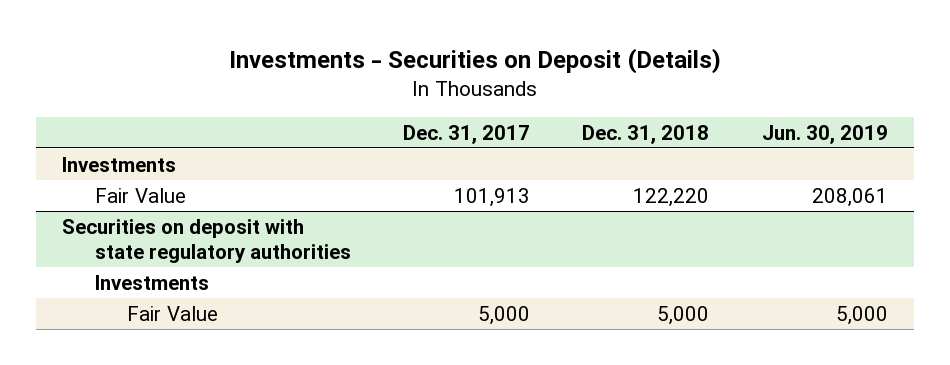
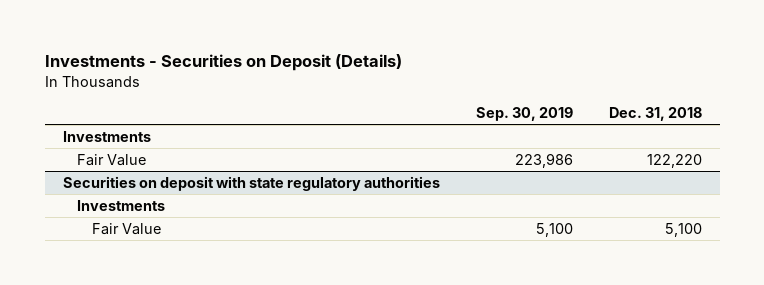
- | Dec. 31, 2017 | Dec. 31, 2018 | Jun. 30, 2019
+ | Sep. 30, 2019 | Dec. 31, 2018
@ Securities on deposit with state regulatory authorities
- Fair Value | 5,000 | 5,000 | 5,000
+ Fair Value | 5,100 | 5,100

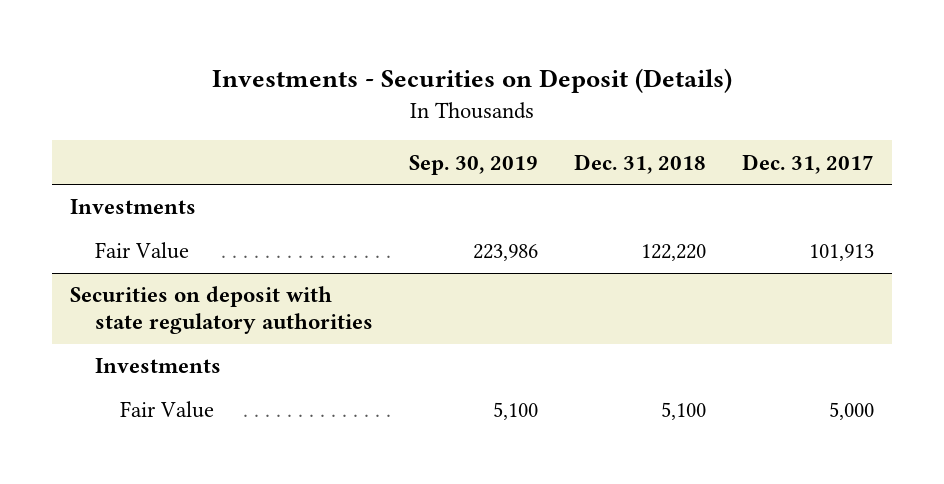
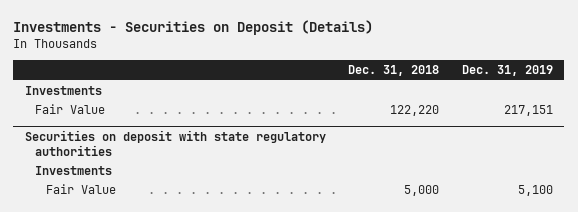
- | Sep. 30, 2019 | Dec. 31, 2018 | Dec. 31, 2017
+ | Dec. 31, 2018 | Dec. 31, 2019
@ Securities on deposit with state regulatory authorities
- Fair Value | 5,100 | 5,100 | 5,000
+ Fair Value | 5,000 | 5,100

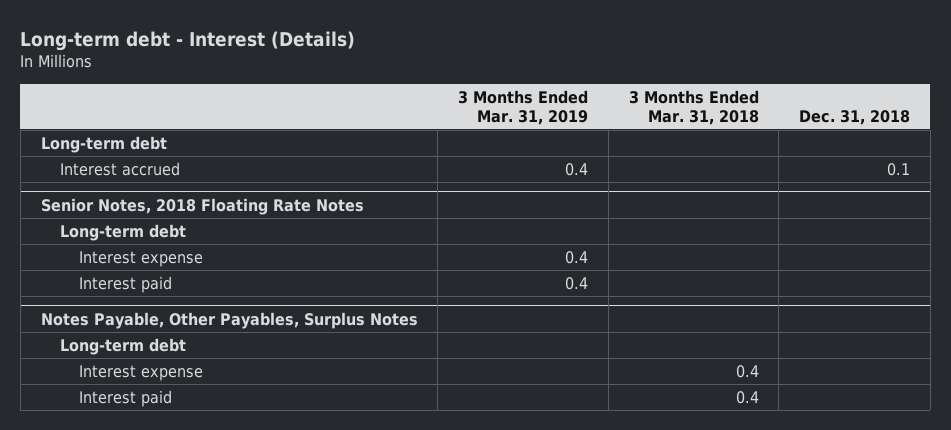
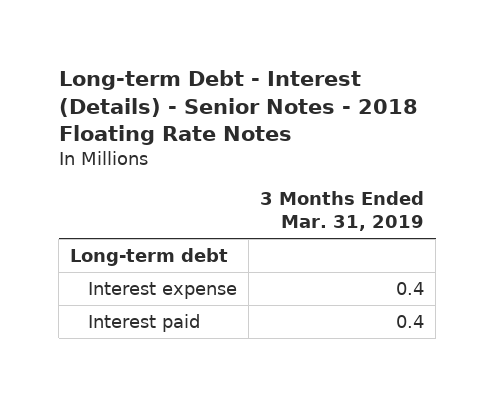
- Long-term debt - Interest (Details)
+ Long-term Debt - Interest (Details) - Senior Notes - 2018 Floating Rate Notes
- | 3 Months Ended Mar. 31, 2019 | 3 Months Ended Mar. 31, 2018 | Dec. 31, 2018
+ | 3 Months Ended Mar. 31, 2019
- Interest accrued | 0.4 | | 0.1
- Senior Notes, 2018 Floating Rate Notes
- Long-term debt
- Notes Payable, Other Payables, Surplus Notes
- Long-term debt
- Interest expense | | 0.4 |
- Interest paid | | 0.4 |

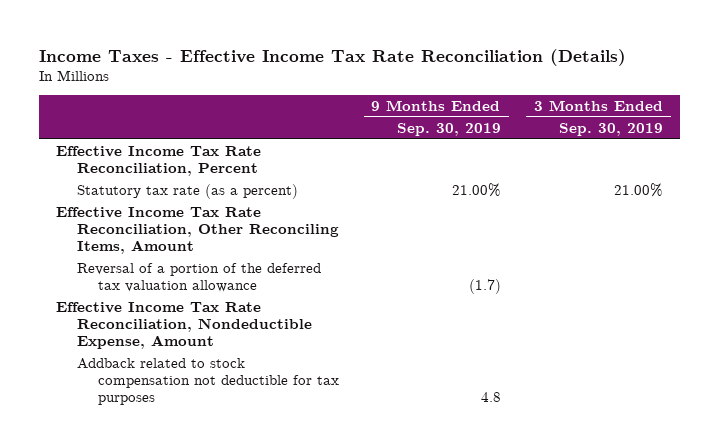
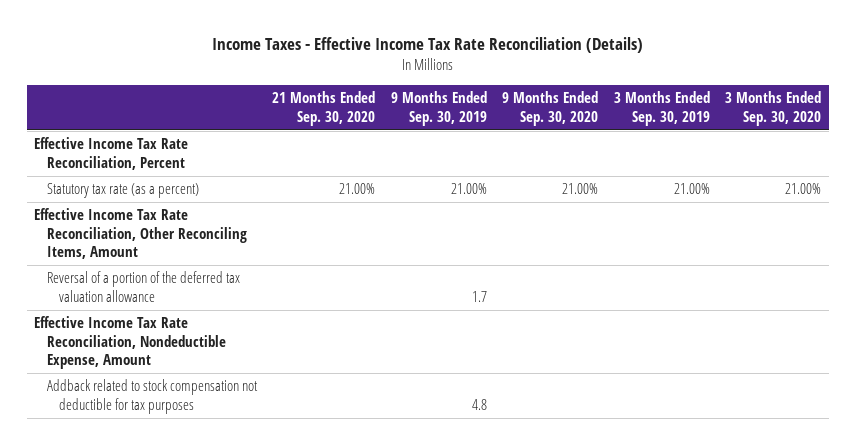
- | 9 Months Ended Sep. 30, 2019 | 3 Months Ended Sep. 30, 2019
+ | 21 Months Ended Sep. 30, 2020 | 9 Months Ended Sep. 30, 2019 | 9 Months Ended Sep. 30, 2020 | 3 Months Ended Sep. 30, 2019 | 3 Months Ended Sep. 30, 2020
- Reversal of a portion of the deferred tax valuation allowance | (1.7) |
+ Reversal of a portion of the deferred tax valuation allowance | | 1.7 | | |

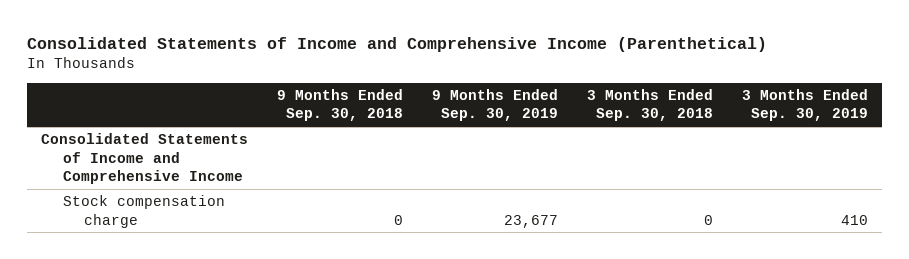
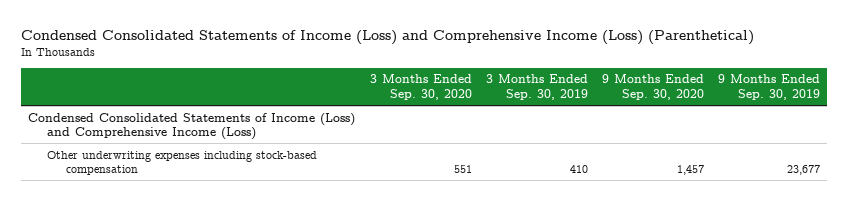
- Consolidated Statements of Income and Comprehensive Income (Parenthetical)
+ Condensed Consolidated Statements of Income (Loss) and Comprehensive Income (Loss) (Parenthetical)
- | 9 Months Ended Sep. 30, 2018 | 9 Months Ended Sep. 30, 2019 | 3 Months Ended Sep. 30, 2018 | 3 Months Ended Sep. 30, 2019
+ | 3 Months Ended Sep. 30, 2020 | 3 Months Ended Sep. 30, 2019 | 9 Months Ended Sep. 30, 2020 | 9 Months Ended Sep. 30, 2019
- Consolidated Statements of Income and Comprehensive Income
- Stock compensation charge | 0 | 23,677 | 0 | 410
+ Condensed Consolidated Statements of Income (Loss) and Comprehensive Income (Loss)
+ Other underwriting expenses including stock-based compensation | 551 | 410 | 1,457 | 23,677

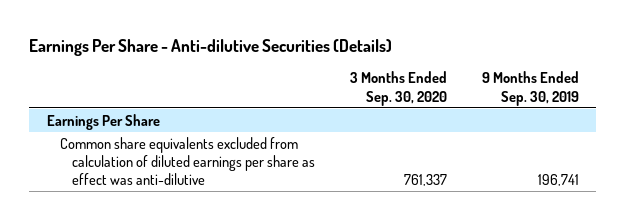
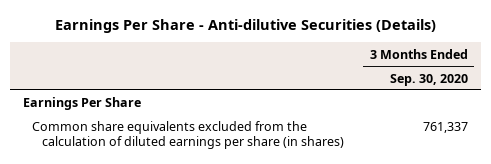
- | 3 Months Ended Sep. 30, 2020 | 9 Months Ended Sep. 30, 2019
+ | 3 Months Ended Sep. 30, 2020
- Common share equivalents excluded from calculation of diluted earnings per share as effect was anti-dilutive | 761,337 | 196,741
+ Common share equivalents excluded from the calculation of diluted earnings per share (in shares) | 761,337

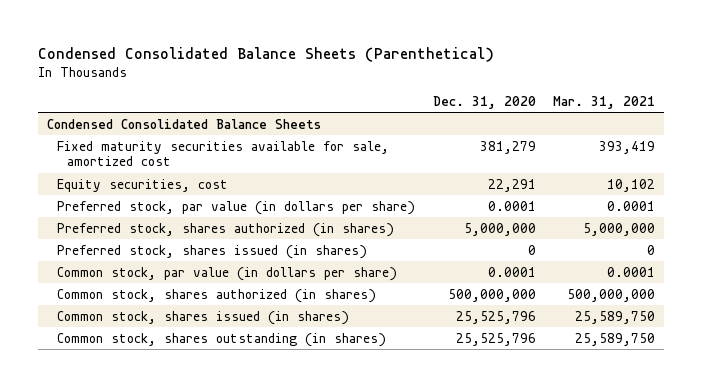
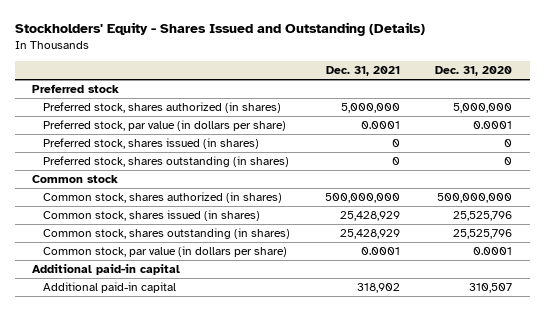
- Condensed Consolidated Balance Sheets (Parenthetical)
+ Stockholders' Equity - Shares Issued and Outstanding (Details)
- | Dec. 31, 2020 | Mar. 31, 2021
+ | Dec. 31, 2021 | Dec. 31, 2020
- Condensed Consolidated Balance Sheets
- Fixed maturity securities available for sale, amortized cost | 381,279 | 393,419
- Equity securities, cost | 22,291 | 10,102
+ Preferred stock
moved down: Preferred stock, par value (in dollars per share) | 0.0001 | 0.0001
+ Preferred stock, shares outstanding (in shares) | 0 | 0
+ Common stock
moved down: Common stock, par value (in dollars per share) | 0.0001 | 0.0001
+ Additional paid-in capital
+ Additional paid-in capital | 318,902 | 310,507

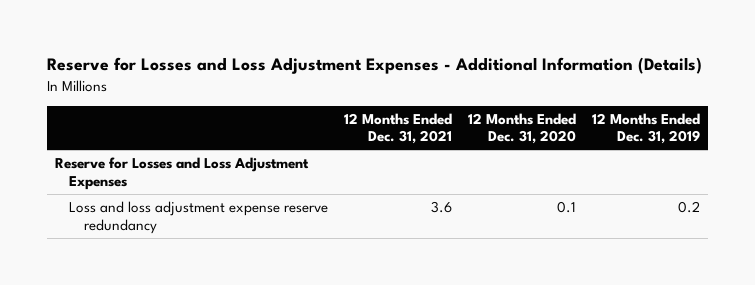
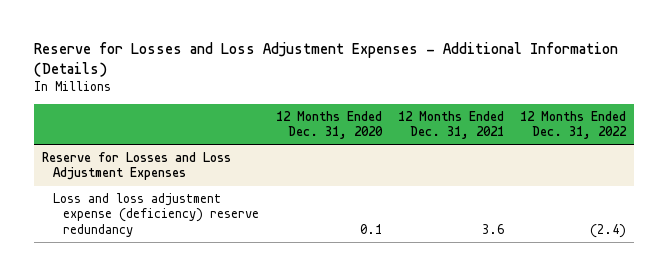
- | 12 Months Ended Dec. 31, 2021 | 12 Months Ended Dec. 31, 2020 | 12 Months Ended Dec. 31, 2019
+ | 12 Months Ended Dec. 31, 2020 | 12 Months Ended Dec. 31, 2021 | 12 Months Ended Dec. 31, 2022
- Loss and loss adjustment expense reserve redundancy | 3.6 | 0.1 | 0.2
+ Loss and loss adjustment expense (deficiency) reserve redundancy | 0.1 | 3.6 | (2.4)

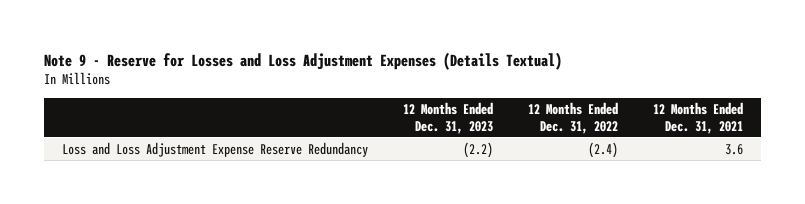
- Reserve for Losses and Loss Adjustment Expenses - Additional Information (Details)
+ Note 9 - Reserve for Losses and Loss Adjustment Expenses (Details Textual)
- | 12 Months Ended Dec. 31, 2020 | 12 Months Ended Dec. 31, 2021 | 12 Months Ended Dec. 31, 2022
+ | 12 Months Ended Dec. 31, 2023 | 12 Months Ended Dec. 31, 2022 | 12 Months Ended Dec. 31, 2021
- Reserve for Losses and Loss Adjustment Expenses
- Loss and loss adjustment expense (deficiency) reserve redundancy | 0.1 | 3.6 | (2.4)
+ Loss and Loss Adjustment Expense Reserve Redundancy | (2.2) | (2.4) | 3.6

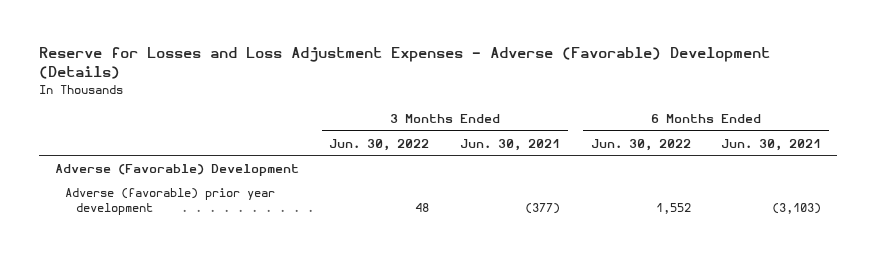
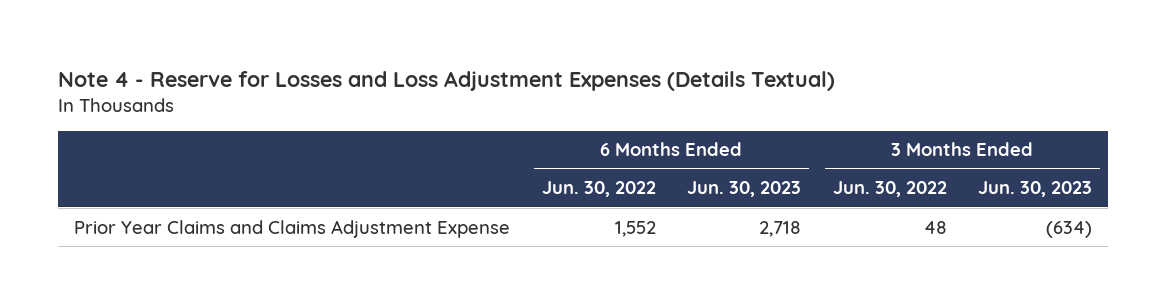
- Reserve for Losses and Loss Adjustment Expenses - Adverse (Favorable) Development (Details)
+ Note 4 - Reserve for Losses and Loss Adjustment Expenses (Details Textual)
- | 3 Months Ended Jun. 30, 2022 | 3 Months Ended Jun. 30, 2021 | 6 Months Ended Jun. 30, 2022 | 6 Months Ended Jun. 30, 2021
+ | 6 Months Ended Jun. 30, 2022 | 6 Months Ended Jun. 30, 2023 | 3 Months Ended Jun. 30, 2022 | 3 Months Ended Jun. 30, 2023
- Adverse (Favorable) Development
- Adverse (favorable) prior year development | 48 | (377) | 1,552 | (3,103)
+ Prior Year Claims and Claims Adjustment Expense | 1,552 | 2,718 | 48 | (634)

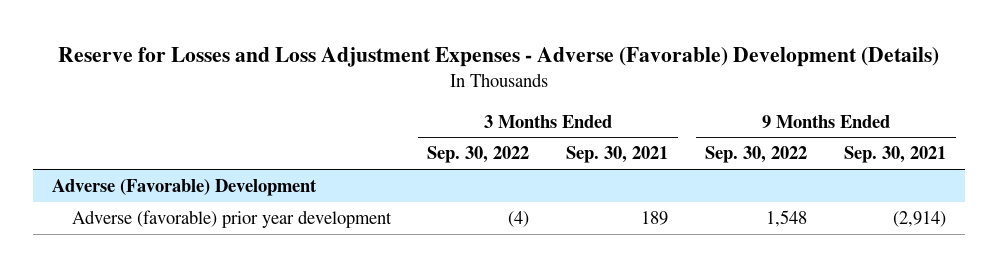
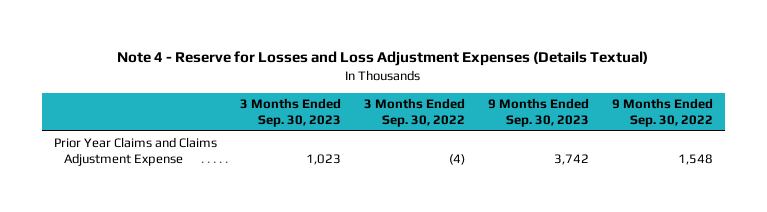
- Reserve for Losses and Loss Adjustment Expenses - Adverse (Favorable) Development (Details)
+ Note 4 - Reserve for Losses and Loss Adjustment Expenses (Details Textual)
- | 3 Months Ended Sep. 30, 2022 | 3 Months Ended Sep. 30, 2021 | 9 Months Ended Sep. 30, 2022 | 9 Months Ended Sep. 30, 2021
+ | 3 Months Ended Sep. 30, 2023 | 3 Months Ended Sep. 30, 2022 | 9 Months Ended Sep. 30, 2023 | 9 Months Ended Sep. 30, 2022
- Adverse (Favorable) Development
- Adverse (favorable) prior year development | (4) | 189 | 1,548 | (2,914)
+ Prior Year Claims and Claims Adjustment Expense | 1,023 | (4) | 3,742 | 1,548

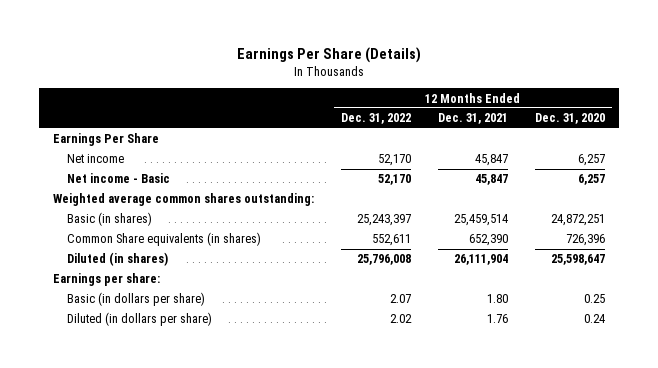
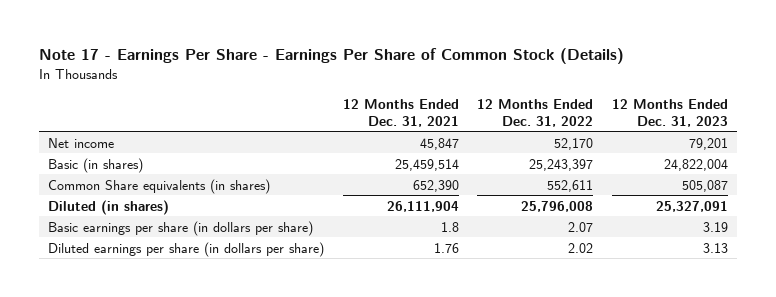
- Earnings Per Share (Details)
+ Note 17 - Earnings Per Share - Earnings Per Share of Common Stock (Details)
- | 12 Months Ended Dec. 31, 2022 | 12 Months Ended Dec. 31, 2021 | 12 Months Ended Dec. 31, 2020
+ | 12 Months Ended Dec. 31, 2021 | 12 Months Ended Dec. 31, 2022 | 12 Months Ended Dec. 31, 2023
- Earnings Per Share
- Net income - Basic | 52,170 | 45,847 | 6,257
- Weighted average common shares outstanding:
- Earnings per share:
- Basic (in dollars per share) | 2.07 | 1.80 | 0.25
- Diluted (in dollars per share) | 2.02 | 1.76 | 0.24
+ Basic earnings per share (in dollars per share) | 1.8 | 2.07 | 3.19
+ Diluted earnings per share (in dollars per share) | 1.76 | 2.02 | 3.13

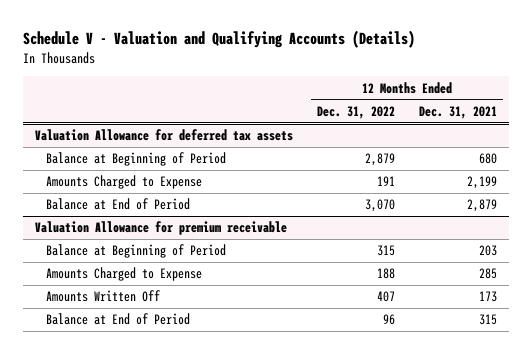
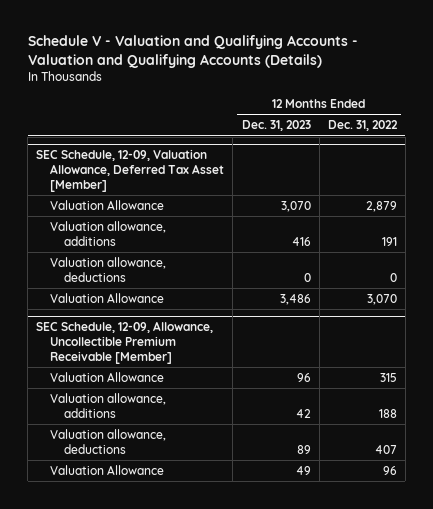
- Schedule V - Valuation and Qualifying Accounts (Details)
+ Schedule V - Valuation and Qualifying Accounts - Valuation and Qualifying Accounts (Details)
- | 12 Months Ended Dec. 31, 2022 | 12 Months Ended Dec. 31, 2021
+ | 12 Months Ended Dec. 31, 2023 | 12 Months Ended Dec. 31, 2022
- Valuation Allowance for deferred tax assets
- Balance at Beginning of Period | 2,879 | 680
- Amounts Charged to Expense | 191 | 2,199
- Balance at End of Period | 3,070 | 2,879
- Valuation Allowance for premium receivable
- Balance at Beginning of Period | 315 | 203
- Amounts Charged to Expense | 188 | 285
- Amounts Written Off | 407 | 173
- Balance at End of Period | 96 | 315
+ SEC Schedule, 12-09, Valuation Allowance, Deferred Tax Asset [Member]
+ Valuation Allowance | 3,070 | 2,879
+ Valuation allowance, additions | 416 | 191
+ Valuation allowance, deductions | 0 | 0
+ Valuation Allowance | 3,486 | 3,070
+ SEC Schedule, 12-09, Allowance, Uncollectible Premium Receivable [Member]
+ Valuation Allowance | 96 | 315
+ Valuation allowance, additions | 42 | 188
+ Valuation allowance, deductions | 89 | 407
+ Valuation Allowance | 49 | 96

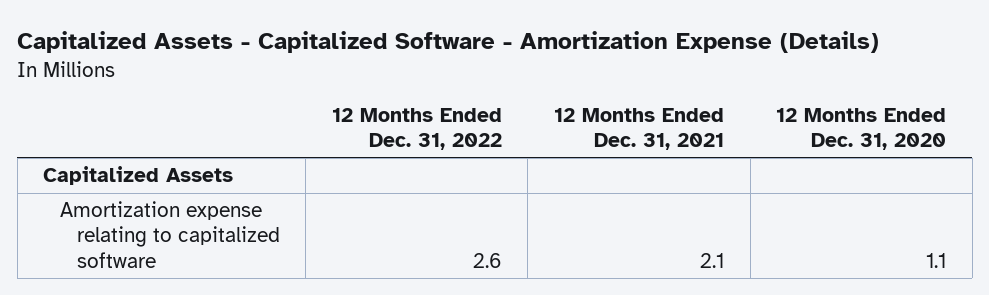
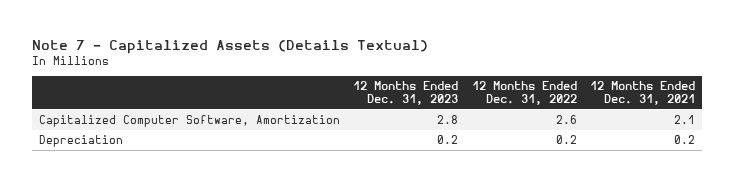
- Capitalized Assets - Capitalized Software - Amortization Expense (Details)
+ Note 7 - Capitalized Assets (Details Textual)
- | 12 Months Ended Dec. 31, 2022 | 12 Months Ended Dec. 31, 2021 | 12 Months Ended Dec. 31, 2020
+ | 12 Months Ended Dec. 31, 2023 | 12 Months Ended Dec. 31, 2022 | 12 Months Ended Dec. 31, 2021
- Capitalized Assets
- Amortization expense relating to capitalized software | 2.6 | 2.1 | 1.1
+ Capitalized Computer Software, Amortization | 2.8 | 2.6 | 2.1
+ Depreciation | 0.2 | 0.2 | 0.2

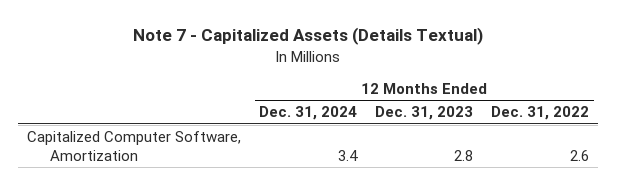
- | 12 Months Ended Dec. 31, 2023 | 12 Months Ended Dec. 31, 2022 | 12 Months Ended Dec. 31, 2021
+ | 12 Months Ended Dec. 31, 2024 | 12 Months Ended Dec. 31, 2023 | 12 Months Ended Dec. 31, 2022
- Depreciation | 0.2 | 0.2 | 0.2

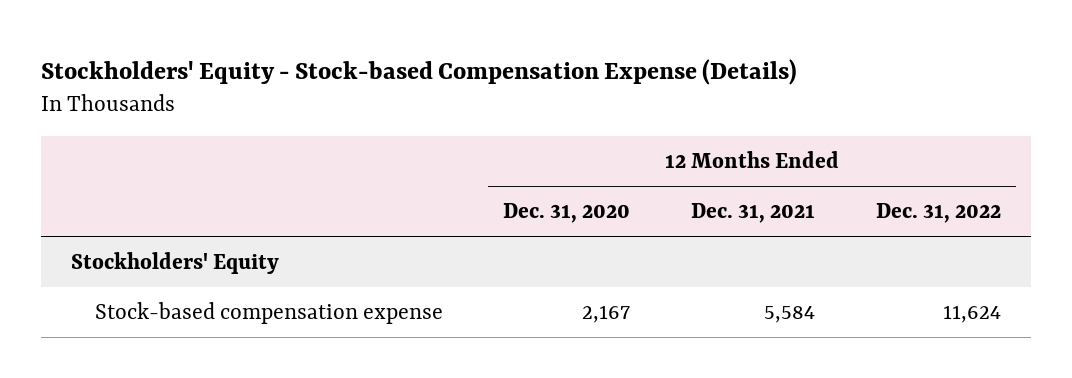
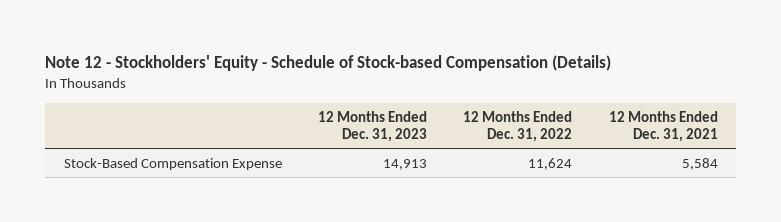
- Stockholders' Equity - Stock-based Compensation Expense (Details)
+ Note 12 - Stockholders' Equity - Schedule of Stock-based Compensation (Details)
- | 12 Months Ended Dec. 31, 2020 | 12 Months Ended Dec. 31, 2021 | 12 Months Ended Dec. 31, 2022
+ | 12 Months Ended Dec. 31, 2023 | 12 Months Ended Dec. 31, 2022 | 12 Months Ended Dec. 31, 2021
- Stockholders' Equity
- Stock-based compensation expense | 2,167 | 5,584 | 11,624
+ Stock-Based Compensation Expense | 14,913 | 11,624 | 5,584

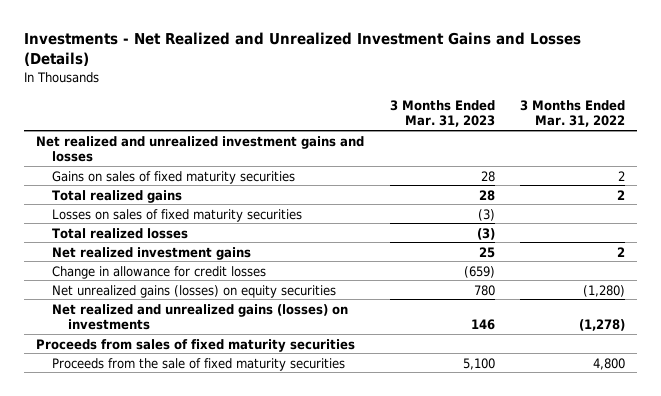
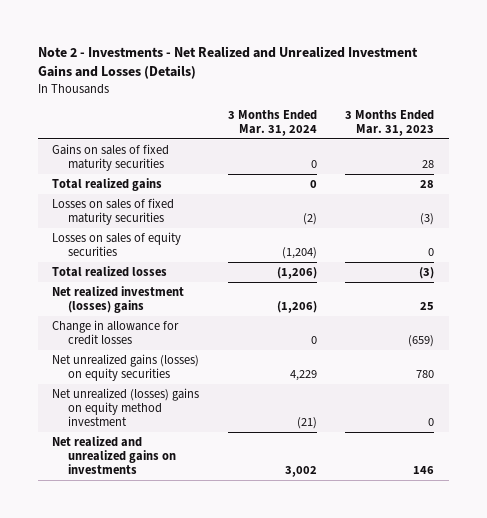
- Investments - Net Realized and Unrealized Investment Gains and Losses (Details)
+ Note 2 - Investments - Net Realized and Unrealized Investment Gains and Losses (Details)
- | 3 Months Ended Mar. 31, 2023 | 3 Months Ended Mar. 31, 2022
+ | 3 Months Ended Mar. 31, 2024 | 3 Months Ended Mar. 31, 2023
- Net realized and unrealized investment gains and losses
+ Losses on sales of equity securities | (1,204) | 0
- Net realized investment gains | 25 | 2
+ Net realized investment (losses) gains | (1,206) | 25
- Net realized and unrealized gains (losses) on investments | 146 | (1,278)
- Proceeds from sales of fixed maturity securities
- Proceeds from the sale of fixed maturity securities | 5,100 | 4,800
+ Net unrealized (losses) gains on equity method investment | (21) | 0
+ Net realized and unrealized gains on investments | 3,002 | 146

